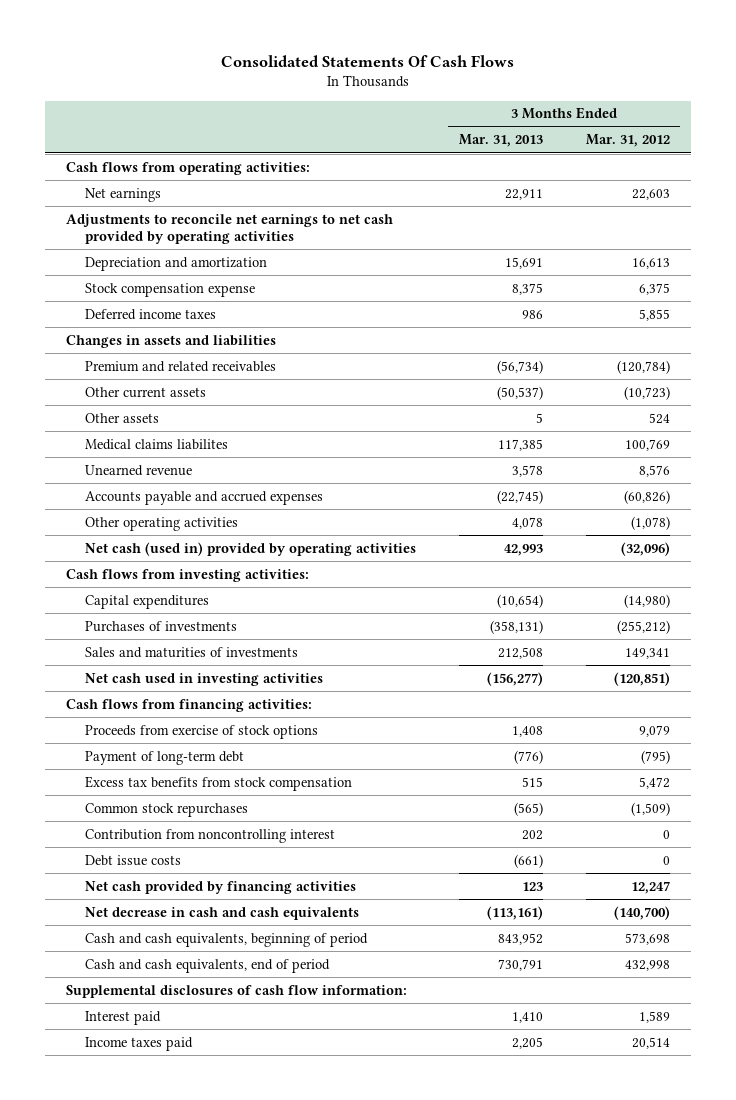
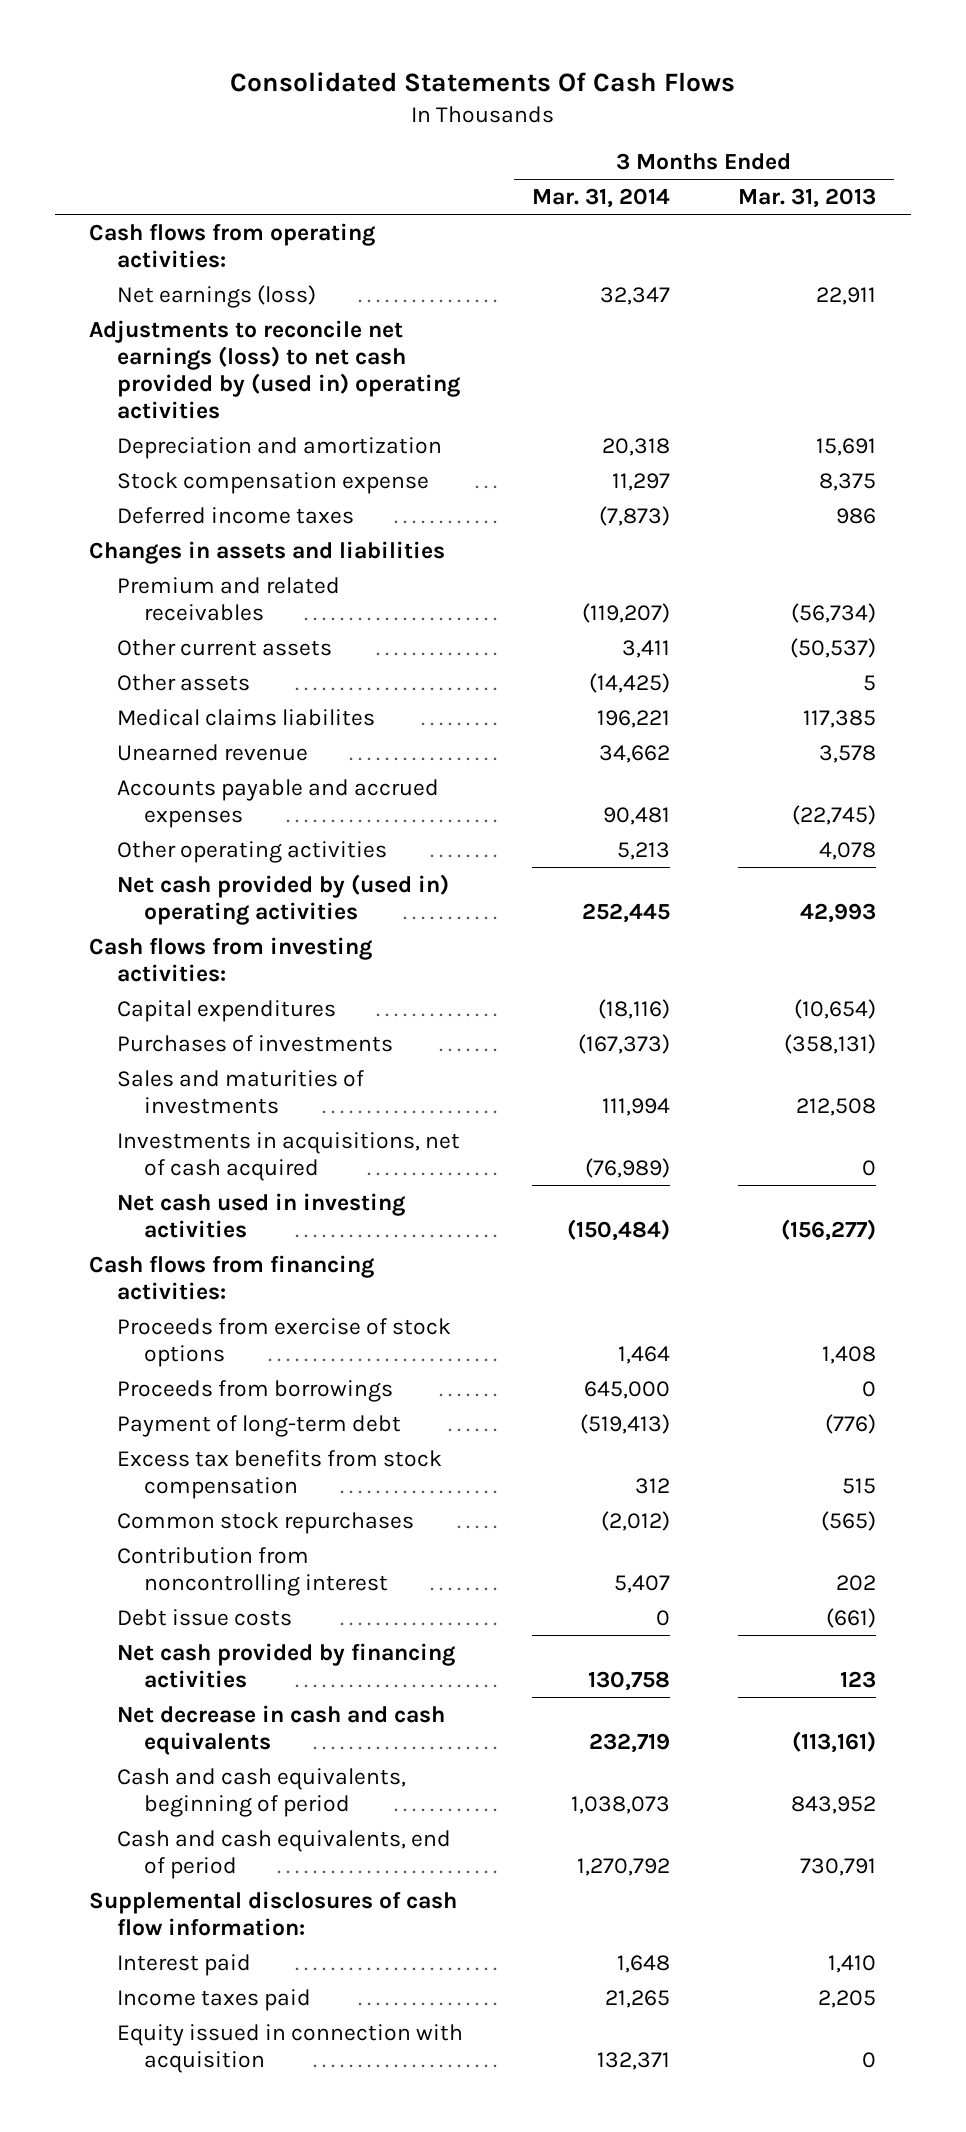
- | 3 Months Ended Mar. 31, 2013 | 3 Months Ended Mar. 31, 2012
+ | 3 Months Ended Mar. 31, 2014 | 3 Months Ended Mar. 31, 2013
- Net earnings | 22,911 | 22,603
- Adjustments to reconcile net earnings to net cash provided by operating activities
+ Net earnings (loss) | 32,347 | 22,911
+ Adjustments to reconcile net earnings (loss) to net cash provided by (used in) operating activities
- Net cash (used in) provided by operating activities | 42,993 | (32,096)
+ Net cash provided by (used in) operating activities | 252,445 | 42,993
+ Investments in acquisitions, net of cash acquired | (76,989) | 0
+ Proceeds from borrowings | 645,000 | 0
+ Equity issued in connection with acquisition | 132,371 | 0

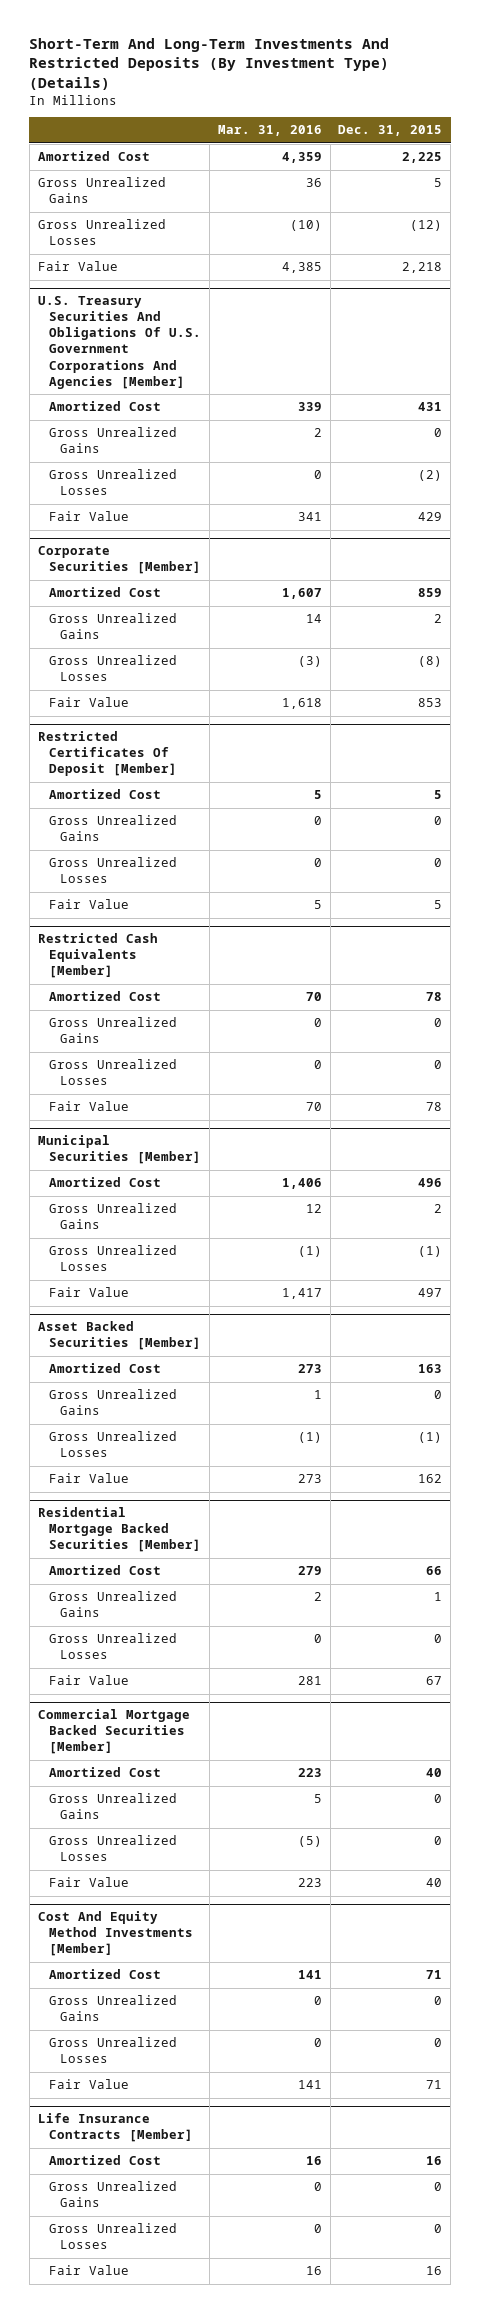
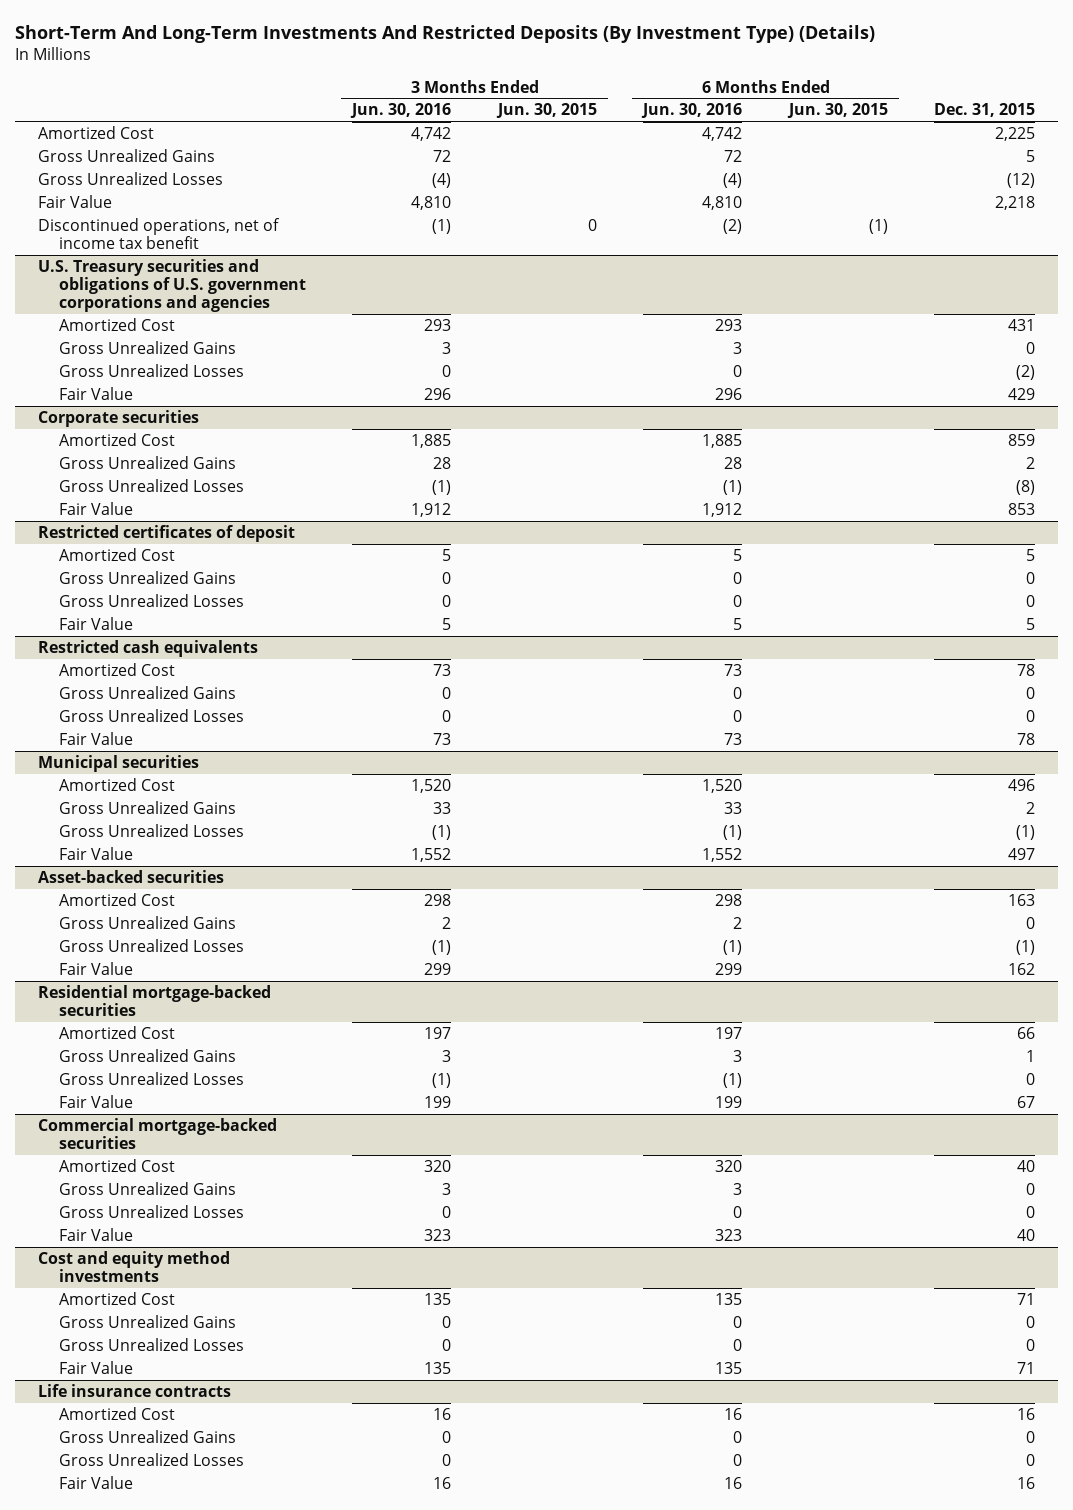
- | Mar. 31, 2016 | Dec. 31, 2015
+ | 3 Months Ended Jun. 30, 2016 | 3 Months Ended Jun. 30, 2015 | 6 Months Ended Jun. 30, 2016 | 6 Months Ended Jun. 30, 2015 | Dec. 31, 2015
- U.S. Treasury Securities And Obligations Of U.S. Government Corporations And Agencies [Member]
+ Discontinued operations, net of income tax benefit | (1) | 0 | (2) | (1) |
+ U.S. Treasury securities and obligations of U.S. government corporations and agencies
- Corporate Securities [Member]
+ Corporate securities
- Restricted Certificates Of Deposit [Member]
+ Restricted certificates of deposit
- Restricted Cash Equivalents [Member]
+ Restricted cash equivalents
- Municipal Securities [Member]
+ Municipal securities
- Asset Backed Securities [Member]
+ Asset-backed securities
- Residential Mortgage Backed Securities [Member]
+ Residential mortgage-backed securities
- Commercial Mortgage Backed Securities [Member]
+ Commercial mortgage-backed securities
- Cost And Equity Method Investments [Member]
+ Cost and equity method investments
- Life Insurance Contracts [Member]
+ Life insurance contracts

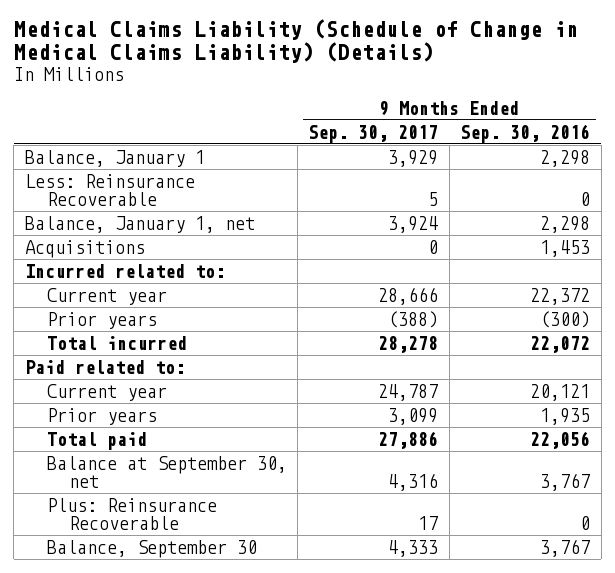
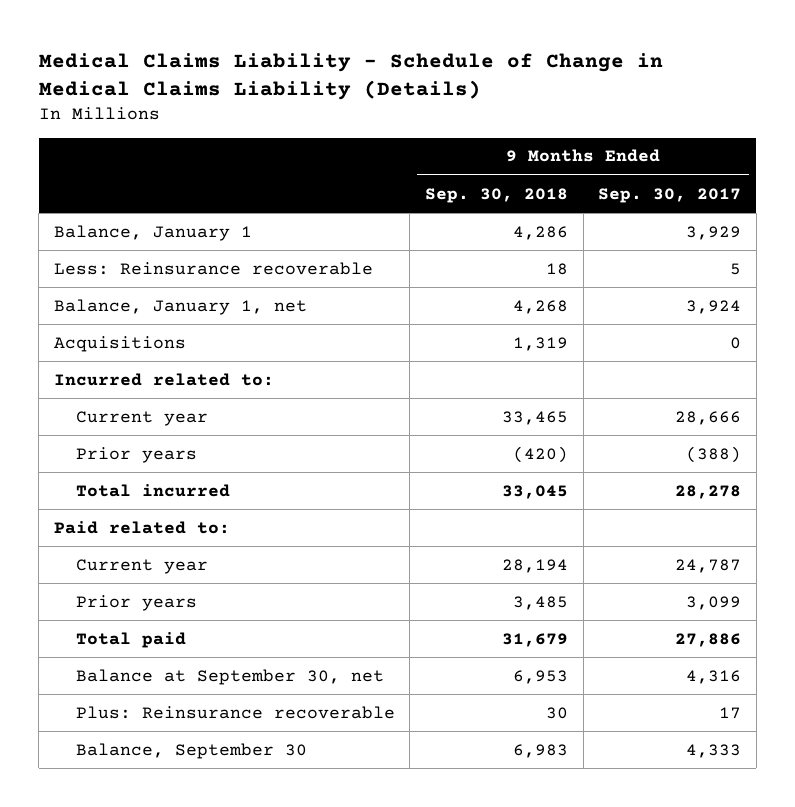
- Medical Claims Liability (Schedule of Change in Medical Claims Liability) (Details)
+ Medical Claims Liability - Schedule of Change in Medical Claims Liability (Details)
- | 9 Months Ended Sep. 30, 2017 | 9 Months Ended Sep. 30, 2016
+ | 9 Months Ended Sep. 30, 2018 | 9 Months Ended Sep. 30, 2017
- Less: Reinsurance Recoverable | 5 | 0
+ Less: Reinsurance recoverable | 18 | 5
- Plus: Reinsurance Recoverable | 17 | 0
+ Plus: Reinsurance recoverable | 30 | 17

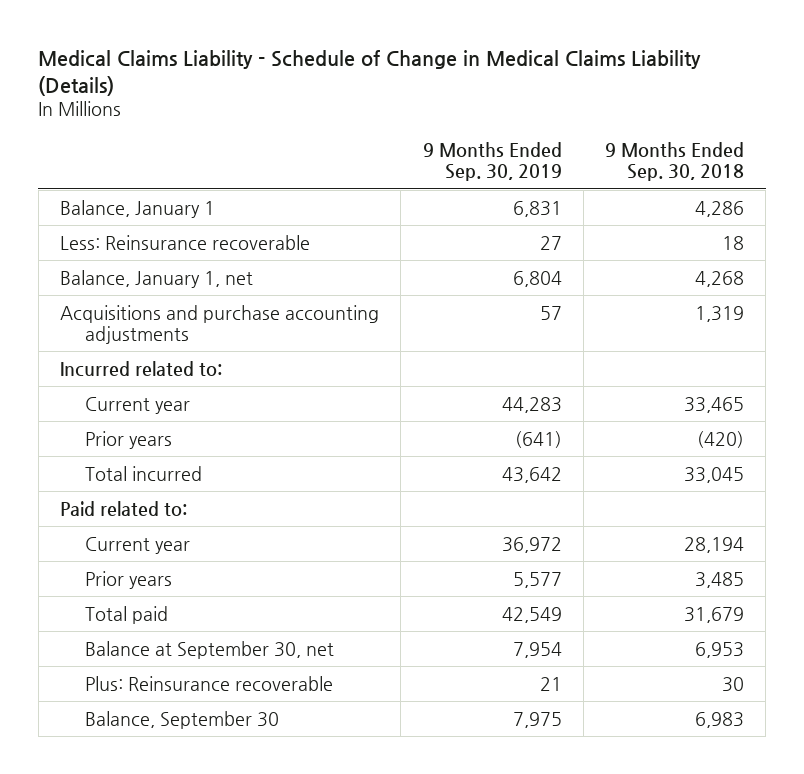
- | 9 Months Ended Sep. 30, 2018 | 9 Months Ended Sep. 30, 2017
+ | 9 Months Ended Sep. 30, 2019 | 9 Months Ended Sep. 30, 2018
- Acquisitions | 1,319 | 0
+ Acquisitions and purchase accounting adjustments | 57 | 1,319

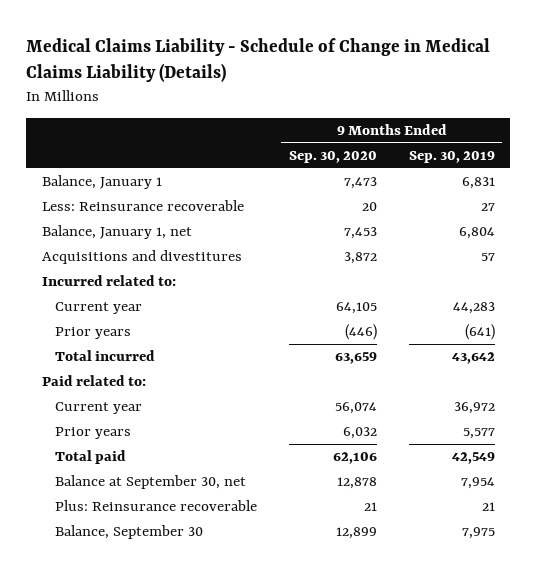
- | 9 Months Ended Sep. 30, 2019 | 9 Months Ended Sep. 30, 2018
+ | 9 Months Ended Sep. 30, 2020 | 9 Months Ended Sep. 30, 2019
- Acquisitions and purchase accounting adjustments | 57 | 1,319
+ Acquisitions and divestitures | 3,872 | 57

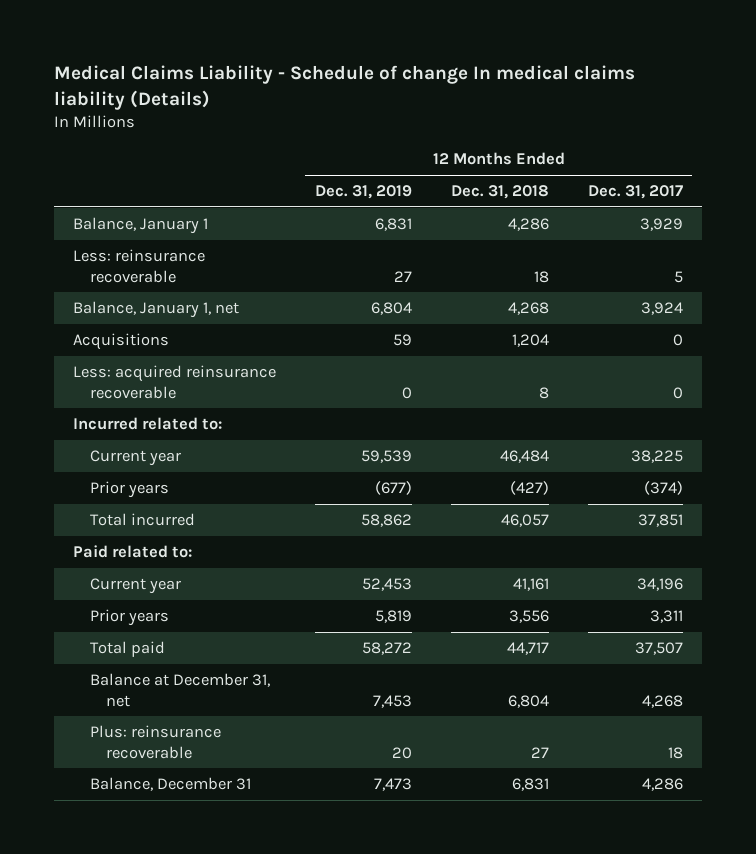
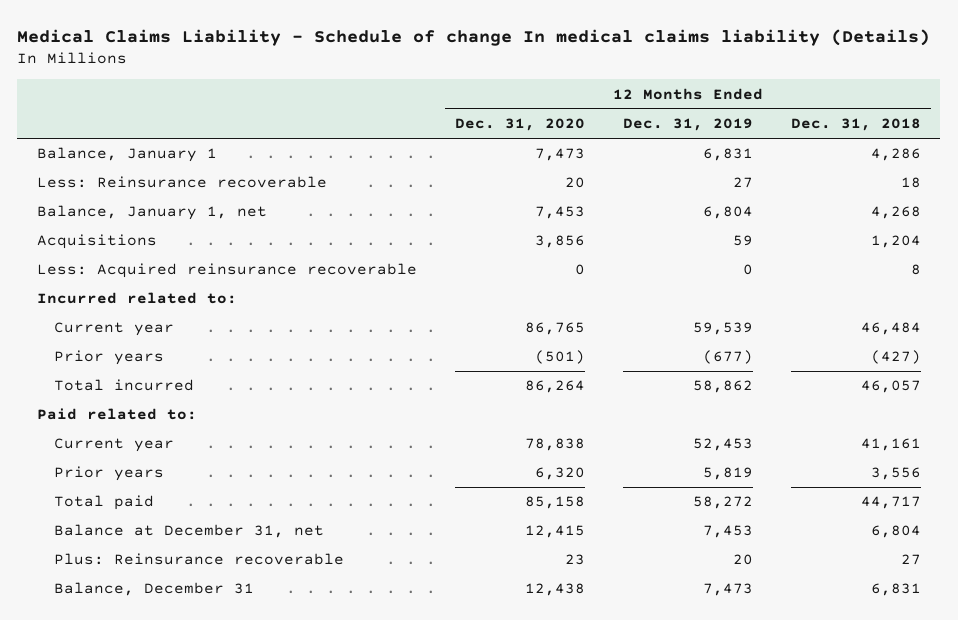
- | 12 Months Ended Dec. 31, 2019 | 12 Months Ended Dec. 31, 2018 | 12 Months Ended Dec. 31, 2017
+ | 12 Months Ended Dec. 31, 2020 | 12 Months Ended Dec. 31, 2019 | 12 Months Ended Dec. 31, 2018
- Less: reinsurance recoverable | 27 | 18 | 5
+ Less: Reinsurance recoverable | 20 | 27 | 18
- Less: acquired reinsurance recoverable | 0 | 8 | 0
+ Less: Acquired reinsurance recoverable | 0 | 0 | 8
- Plus: reinsurance recoverable | 20 | 27 | 18
+ Plus: Reinsurance recoverable | 23 | 20 | 27

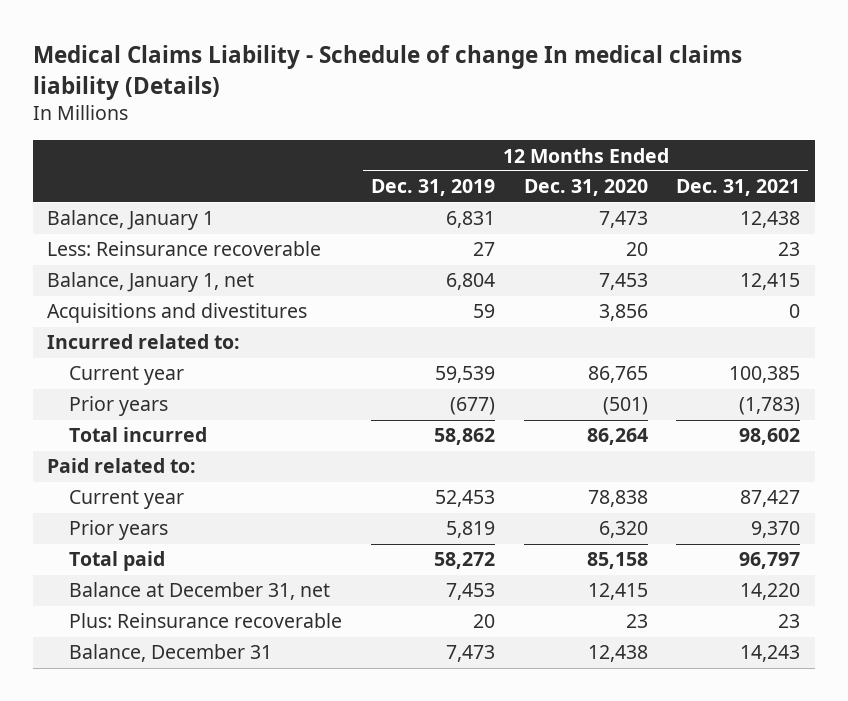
- | 12 Months Ended Dec. 31, 2020 | 12 Months Ended Dec. 31, 2019 | 12 Months Ended Dec. 31, 2018
+ | 12 Months Ended Dec. 31, 2019 | 12 Months Ended Dec. 31, 2020 | 12 Months Ended Dec. 31, 2021
- Acquisitions | 3,856 | 59 | 1,204
- Less: Acquired reinsurance recoverable | 0 | 0 | 8
+ Acquisitions and divestitures | 59 | 3,856 | 0

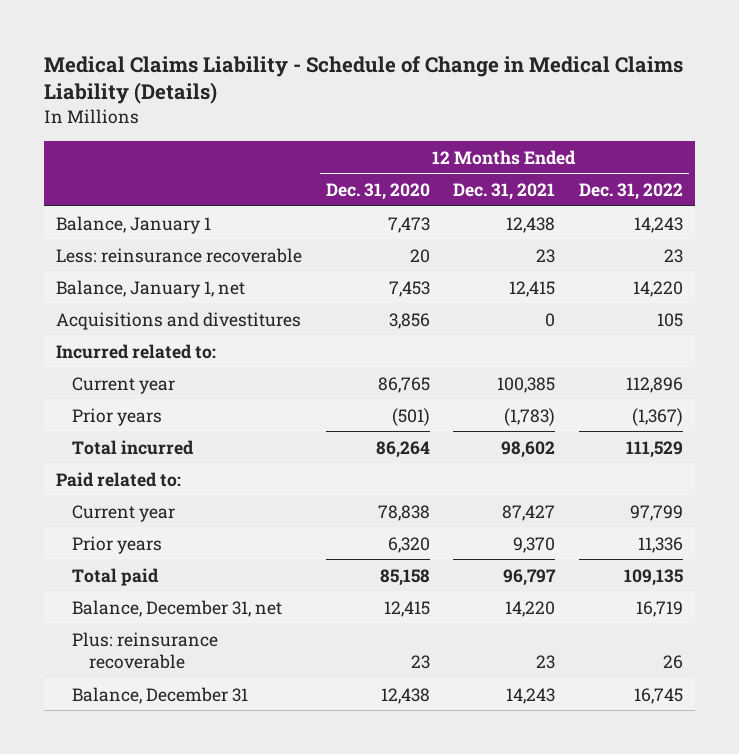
- Medical Claims Liability - Schedule of change In medical claims liability (Details)
+ Medical Claims Liability - Schedule of Change in Medical Claims Liability (Details)
- | 12 Months Ended Dec. 31, 2019 | 12 Months Ended Dec. 31, 2020 | 12 Months Ended Dec. 31, 2021
+ | 12 Months Ended Dec. 31, 2020 | 12 Months Ended Dec. 31, 2021 | 12 Months Ended Dec. 31, 2022
- Less: Reinsurance recoverable | 27 | 20 | 23
+ Less: reinsurance recoverable | 20 | 23 | 23
- Balance at December 31, net | 7,453 | 12,415 | 14,220
- Plus: Reinsurance recoverable | 20 | 23 | 23
+ Balance, December 31, net | 12,415 | 14,220 | 16,719
+ Plus: reinsurance recoverable | 23 | 23 | 26

